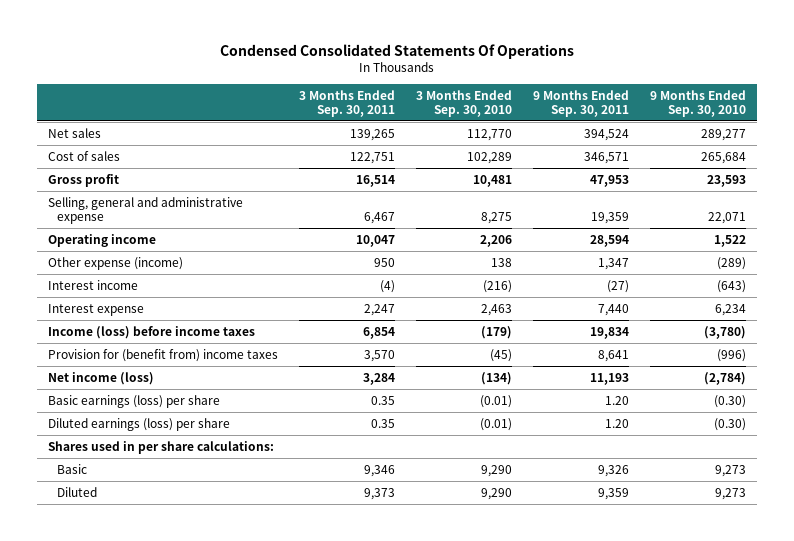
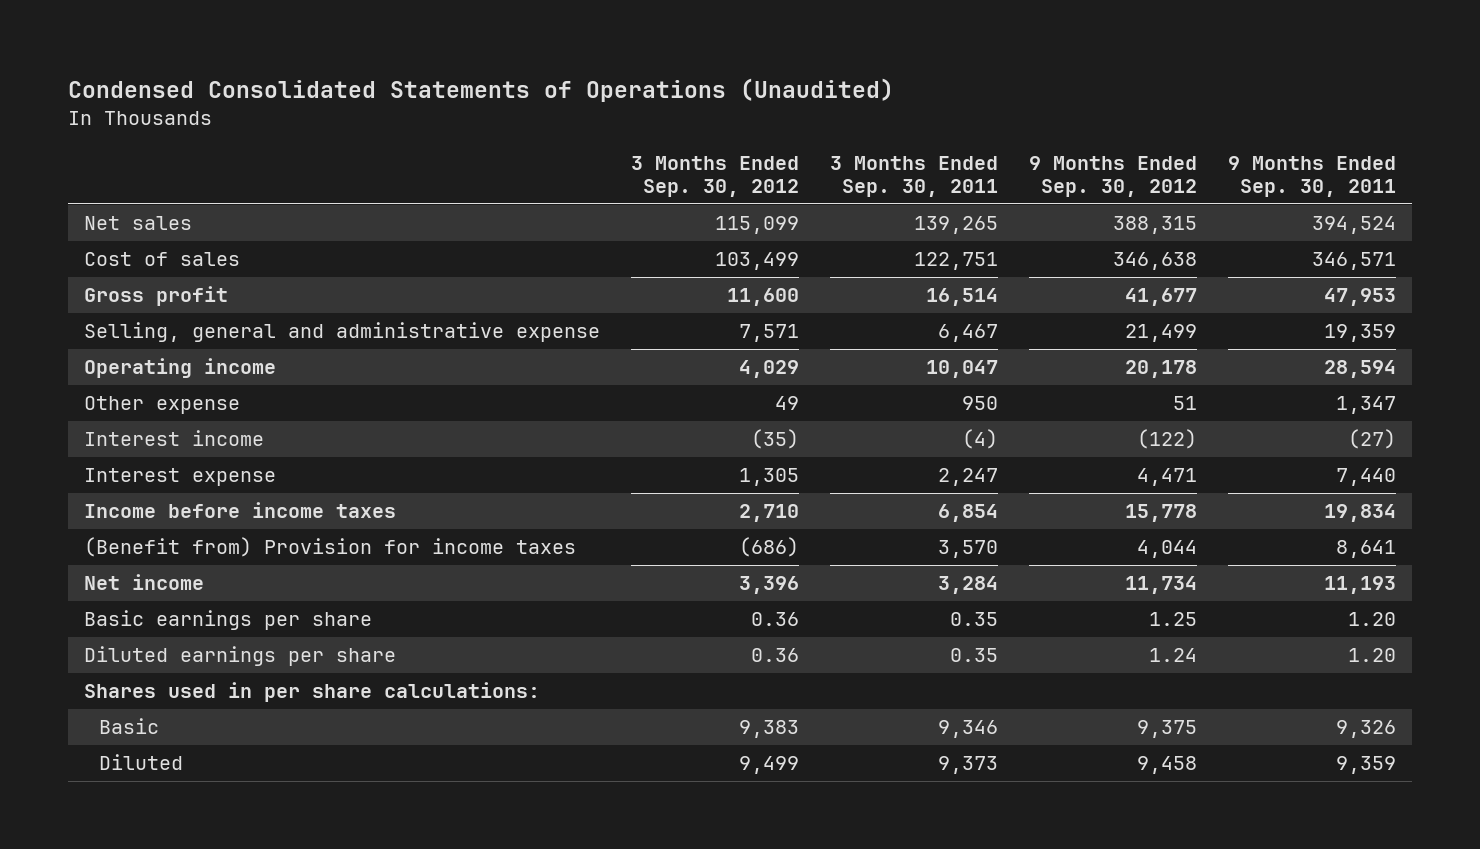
- Condensed Consolidated Statements Of Operations
+ Condensed Consolidated Statements of Operations (Unaudited)
- | 3 Months Ended Sep. 30, 2011 | 3 Months Ended Sep. 30, 2010 | 9 Months Ended Sep. 30, 2011 | 9 Months Ended Sep. 30, 2010
+ | 3 Months Ended Sep. 30, 2012 | 3 Months Ended Sep. 30, 2011 | 9 Months Ended Sep. 30, 2012 | 9 Months Ended Sep. 30, 2011
- Other expense (income) | 950 | 138 | 1,347 | (289)
+ Other expense | 49 | 950 | 51 | 1,347
- Income (loss) before income taxes | 6,854 | (179) | 19,834 | (3,780)
- Provision for (benefit from) income taxes | 3,570 | (45) | 8,641 | (996)
- Net income (loss) | 3,284 | (134) | 11,193 | (2,784)
- Basic earnings (loss) per share | 0.35 | (0.01) | 1.20 | (0.30)
- Diluted earnings (loss) per share | 0.35 | (0.01) | 1.20 | (0.30)
+ Income before income taxes | 2,710 | 6,854 | 15,778 | 19,834
+ (Benefit from) Provision for income taxes | (686) | 3,570 | 4,044 | 8,641
+ Net income | 3,396 | 3,284 | 11,734 | 11,193
+ Basic earnings per share | 0.36 | 0.35 | 1.25 | 1.20
+ Diluted earnings per share | 0.36 | 0.35 | 1.24 | 1.20

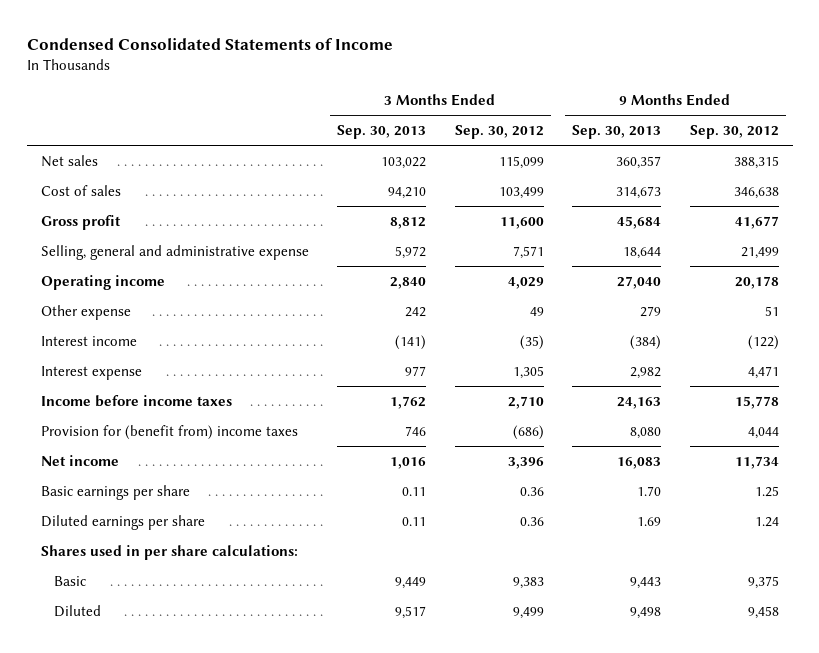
- Condensed Consolidated Statements of Operations (Unaudited)
+ Condensed Consolidated Statements of Income
- | 3 Months Ended Sep. 30, 2012 | 3 Months Ended Sep. 30, 2011 | 9 Months Ended Sep. 30, 2012 | 9 Months Ended Sep. 30, 2011
+ | 3 Months Ended Sep. 30, 2013 | 3 Months Ended Sep. 30, 2012 | 9 Months Ended Sep. 30, 2013 | 9 Months Ended Sep. 30, 2012
- (Benefit from) Provision for income taxes | (686) | 3,570 | 4,044 | 8,641
+ Provision for (benefit from) income taxes | 746 | (686) | 8,080 | 4,044

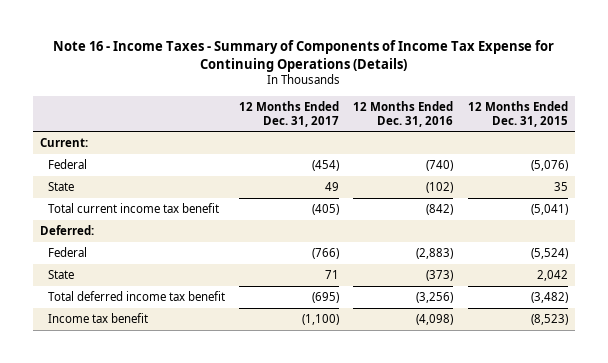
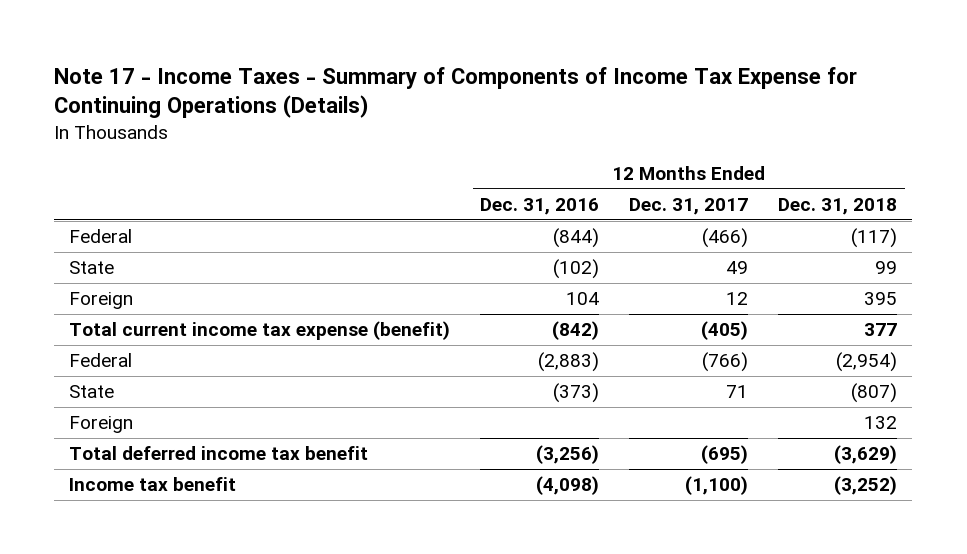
- Note 16 - Income Taxes - Summary of Components of Income Tax Expense for Continuing Operations (Details)
+ Note 17 - Income Taxes - Summary of Components of Income Tax Expense for Continuing Operations (Details)
- | 12 Months Ended Dec. 31, 2017 | 12 Months Ended Dec. 31, 2016 | 12 Months Ended Dec. 31, 2015
+ | 12 Months Ended Dec. 31, 2016 | 12 Months Ended Dec. 31, 2017 | 12 Months Ended Dec. 31, 2018
- Current:
- Federal | (454) | (740) | (5,076)
+ Federal | (844) | (466) | (117)
- Total current income tax benefit | (405) | (842) | (5,041)
- Deferred:
+ Foreign | 104 | 12 | 395
+ Total current income tax expense (benefit) | (842) | (405) | 377
+ Foreign | | | 132

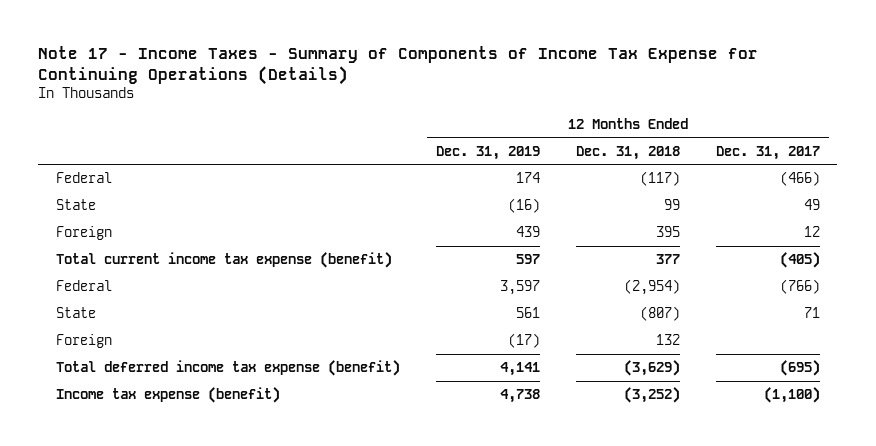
- | 12 Months Ended Dec. 31, 2016 | 12 Months Ended Dec. 31, 2017 | 12 Months Ended Dec. 31, 2018
+ | 12 Months Ended Dec. 31, 2019 | 12 Months Ended Dec. 31, 2018 | 12 Months Ended Dec. 31, 2017
- Total deferred income tax benefit | (3,256) | (695) | (3,629)
- Income tax benefit | (4,098) | (1,100) | (3,252)
+ Total deferred income tax expense (benefit) | 4,141 | (3,629) | (695)
+ Income tax expense (benefit) | 4,738 | (3,252) | (1,100)

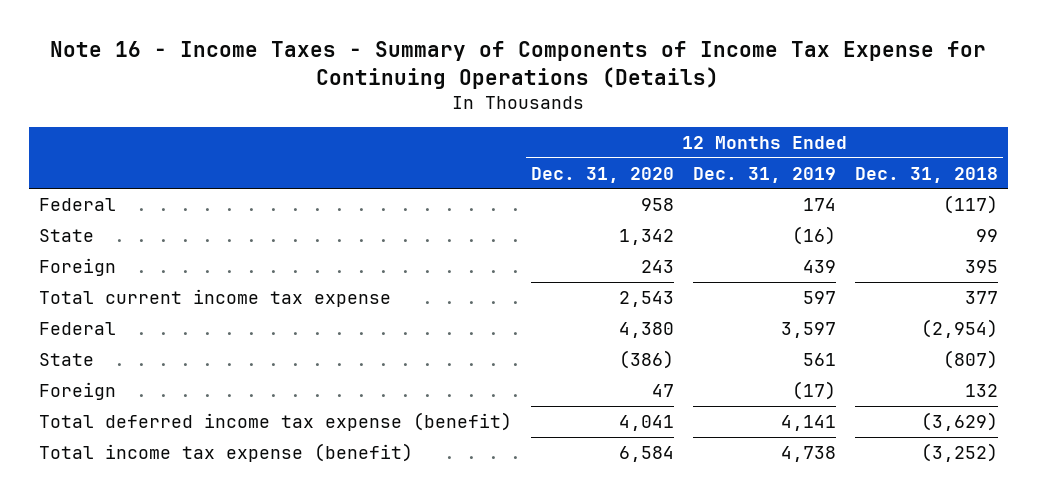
- Note 17 - Income Taxes - Summary of Components of Income Tax Expense for Continuing Operations (Details)
+ Note 16 - Income Taxes - Summary of Components of Income Tax Expense for Continuing Operations (Details)
- | 12 Months Ended Dec. 31, 2019 | 12 Months Ended Dec. 31, 2018 | 12 Months Ended Dec. 31, 2017
+ | 12 Months Ended Dec. 31, 2020 | 12 Months Ended Dec. 31, 2019 | 12 Months Ended Dec. 31, 2018
- Total current income tax expense (benefit) | 597 | 377 | (405)
+ Total current income tax expense | 2,543 | 597 | 377
- Income tax expense (benefit) | 4,738 | (3,252) | (1,100)
+ Total income tax expense (benefit) | 6,584 | 4,738 | (3,252)

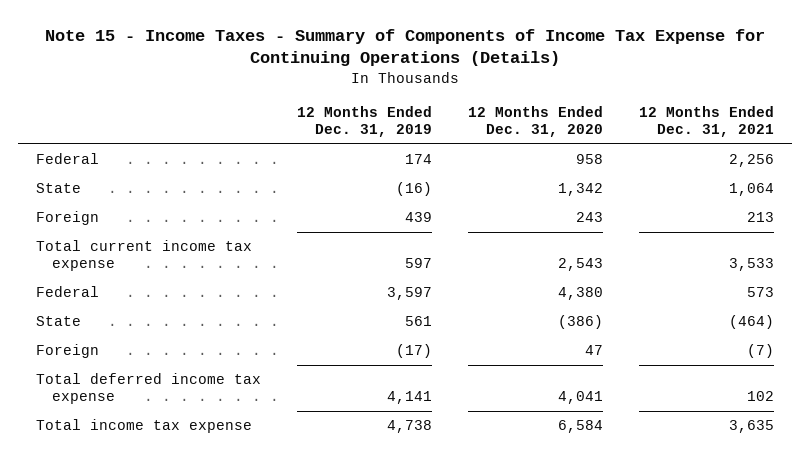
- Note 16 - Income Taxes - Summary of Components of Income Tax Expense for Continuing Operations (Details)
+ Note 15 - Income Taxes - Summary of Components of Income Tax Expense for Continuing Operations (Details)
- | 12 Months Ended Dec. 31, 2020 | 12 Months Ended Dec. 31, 2019 | 12 Months Ended Dec. 31, 2018
+ | 12 Months Ended Dec. 31, 2019 | 12 Months Ended Dec. 31, 2020 | 12 Months Ended Dec. 31, 2021
- Total deferred income tax expense (benefit) | 4,041 | 4,141 | (3,629)
- Total income tax expense (benefit) | 6,584 | 4,738 | (3,252)
+ Total deferred income tax expense | 4,141 | 4,041 | 102
+ Total income tax expense | 4,738 | 6,584 | 3,635

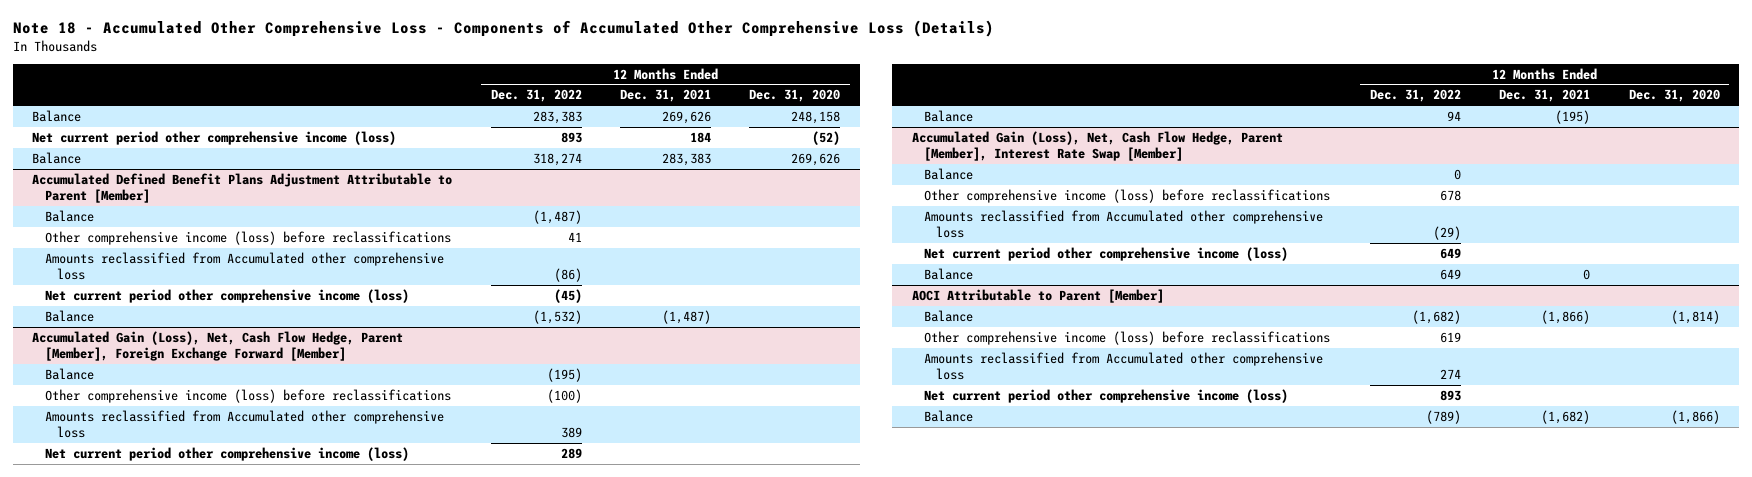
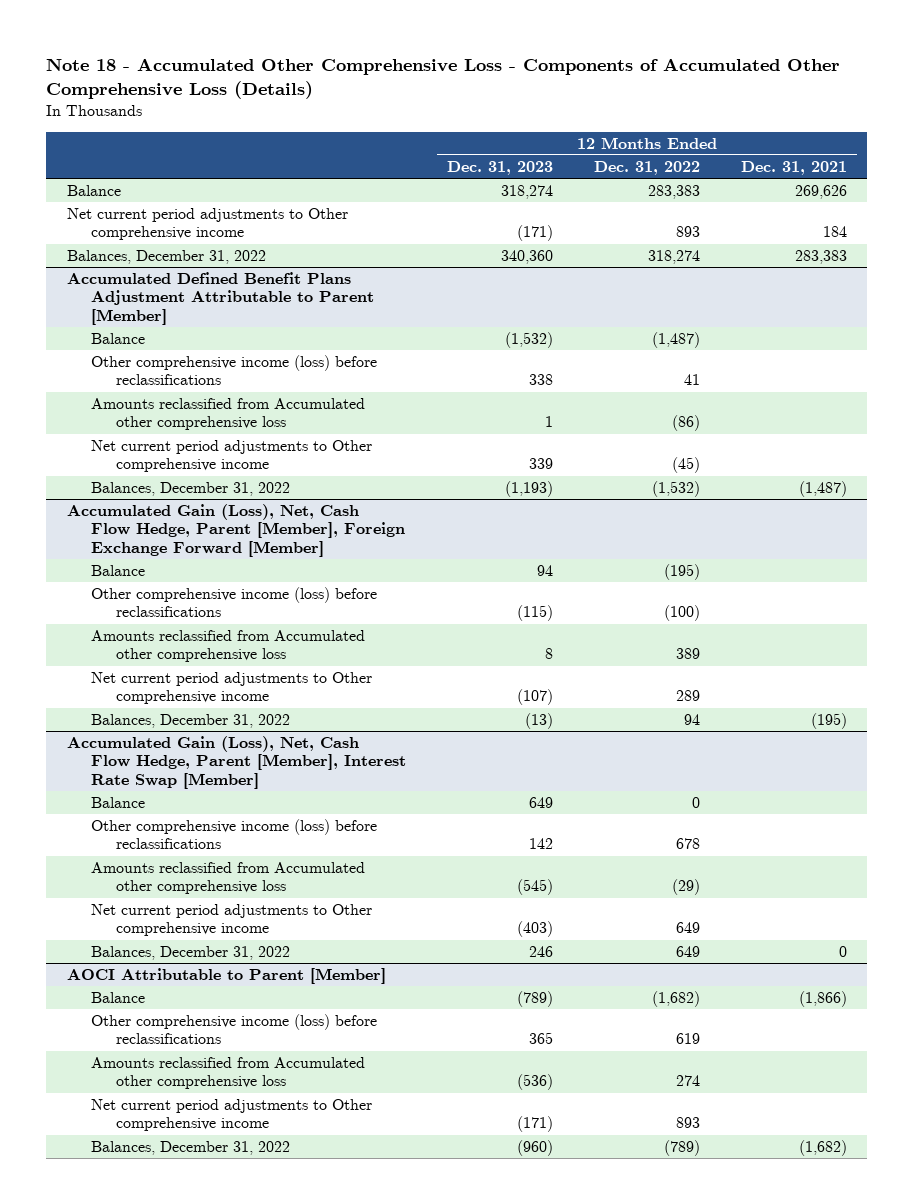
- | 12 Months Ended Dec. 31, 2022 | 12 Months Ended Dec. 31, 2021 | 12 Months Ended Dec. 31, 2020
+ | 12 Months Ended Dec. 31, 2023 | 12 Months Ended Dec. 31, 2022 | 12 Months Ended Dec. 31, 2021
- Net current period other comprehensive income (loss) | 893 | 184 | (52)
- Balance | 318,274 | 283,383 | 269,626
+ Net current period adjustments to Other comprehensive income | (171) | 893 | 184
+ Balances, December 31, 2022 | 340,360 | 318,274 | 283,383
@ Accumulated Defined Benefit Plans Adjustment Attributable to Parent [Member]
- Net current period other comprehensive income (loss) | (45) | |
- Balance | (1,532) | (1,487) |
+ Net current period adjustments to Other comprehensive income | 339 | (45) |
+ Balances, December 31, 2022 | (1,193) | (1,532) | (1,487)
@ Accumulated Gain (Loss), Net, Cash Flow Hedge, Parent [Member], Foreign Exchange Forward [Member]
- Net current period other comprehensive income (loss) | 289 | |
- Balance | 94 | (195) |
+ Net current period adjustments to Other comprehensive income | (107) | 289 |
+ Balances, December 31, 2022 | (13) | 94 | (195)
@ Accumulated Gain (Loss), Net, Cash Flow Hedge, Parent [Member], Interest Rate Swap [Member]
- Net current period other comprehensive income (loss) | 649 | |
- Balance | 649 | 0 |
+ Net current period adjustments to Other comprehensive income | (403) | 649 |
+ Balances, December 31, 2022 | 246 | 649 | 0
@ AOCI Attributable to Parent [Member]
- Net current period other comprehensive income (loss) | 893 | |
- Balance | (789) | (1,682) | (1,866)
+ Net current period adjustments to Other comprehensive income | (171) | 893 |
+ Balances, December 31, 2022 | (960) | (789) | (1,682)

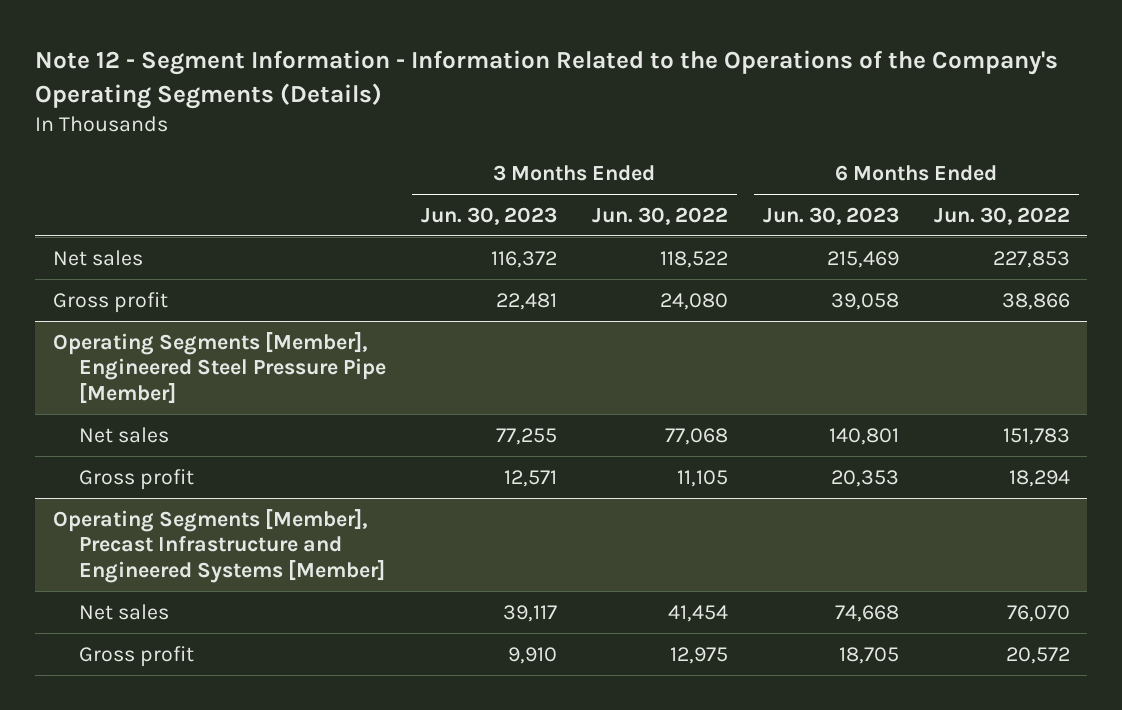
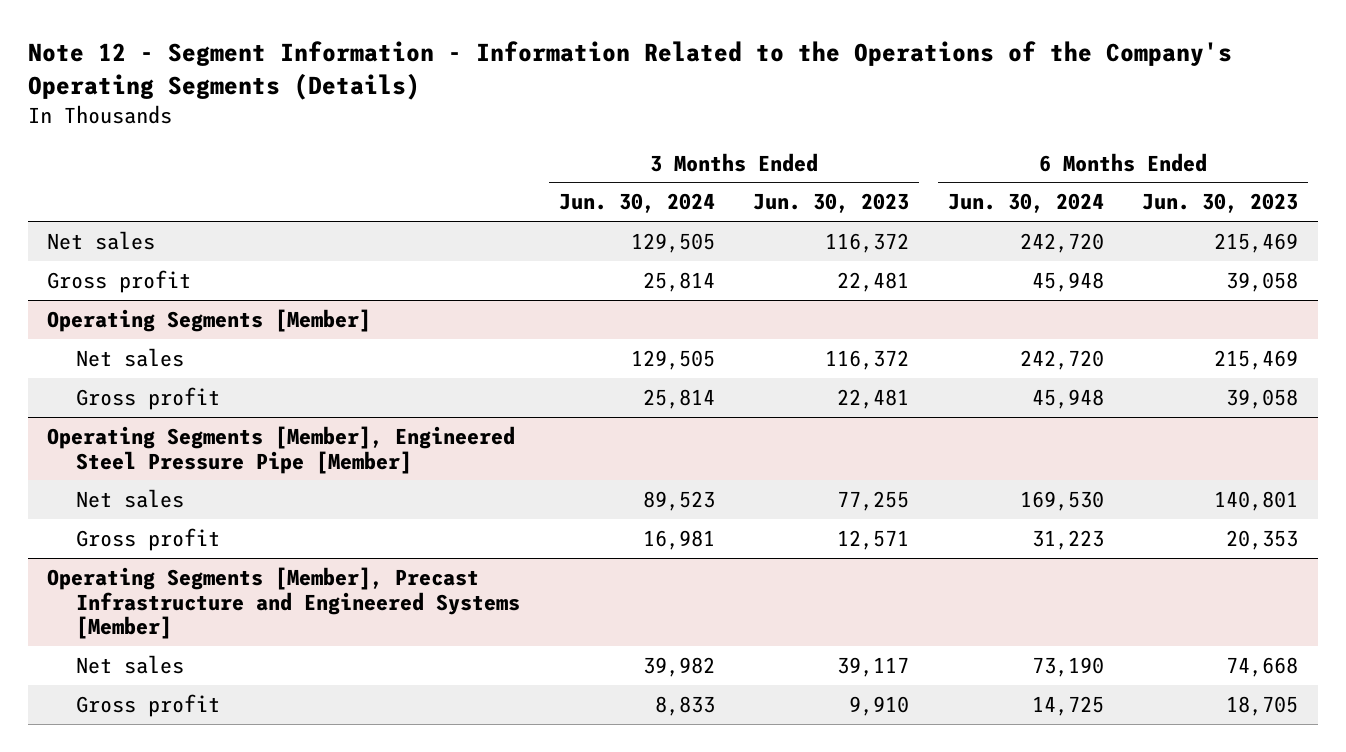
- | 3 Months Ended Jun. 30, 2023 | 3 Months Ended Jun. 30, 2022 | 6 Months Ended Jun. 30, 2023 | 6 Months Ended Jun. 30, 2022
+ | 3 Months Ended Jun. 30, 2024 | 3 Months Ended Jun. 30, 2023 | 6 Months Ended Jun. 30, 2024 | 6 Months Ended Jun. 30, 2023
+ Operating Segments [Member]
+ Net sales | 129,505 | 116,372 | 242,720 | 215,469
+ Gross profit | 25,814 | 22,481 | 45,948 | 39,058

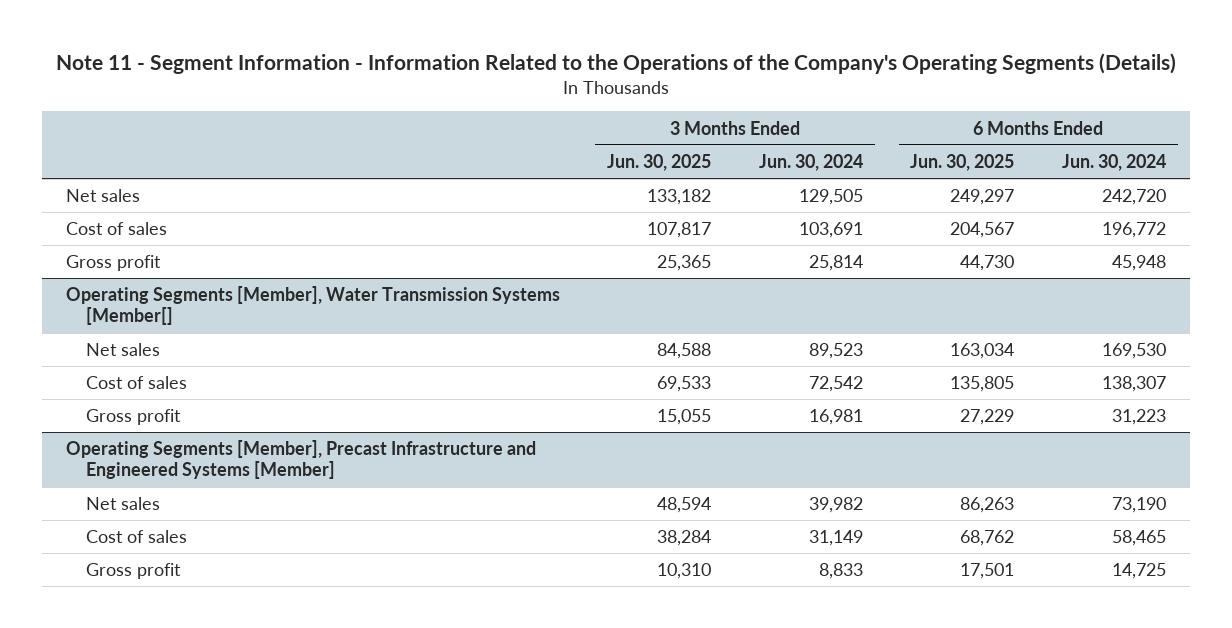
- Note 12 - Segment Information - Information Related to the Operations of the Company's Operating Segments (Details)
+ Note 11 - Segment Information - Information Related to the Operations of the Company's Operating Segments (Details)
- | 3 Months Ended Jun. 30, 2024 | 3 Months Ended Jun. 30, 2023 | 6 Months Ended Jun. 30, 2024 | 6 Months Ended Jun. 30, 2023
+ | 3 Months Ended Jun. 30, 2025 | 3 Months Ended Jun. 30, 2024 | 6 Months Ended Jun. 30, 2025 | 6 Months Ended Jun. 30, 2024
- Gross profit | 25,814 | 22,481 | 45,948 | 39,058
- Operating Segments [Member]
- Net sales | 129,505 | 116,372 | 242,720 | 215,469
+ Cost of sales | 107,817 | 103,691 | 204,567 | 196,772
- Operating Segments [Member], Engineered Steel Pressure Pipe [Member]
+ Operating Segments [Member], Water Transmission Systems [Member[]
+ Cost of sales | 69,533 | 72,542 | 135,805 | 138,307
@ Operating Segments [Member], Precast Infrastructure and Engineered Systems [Member]
+ Cost of sales | 38,284 | 31,149 | 68,762 | 58,465

